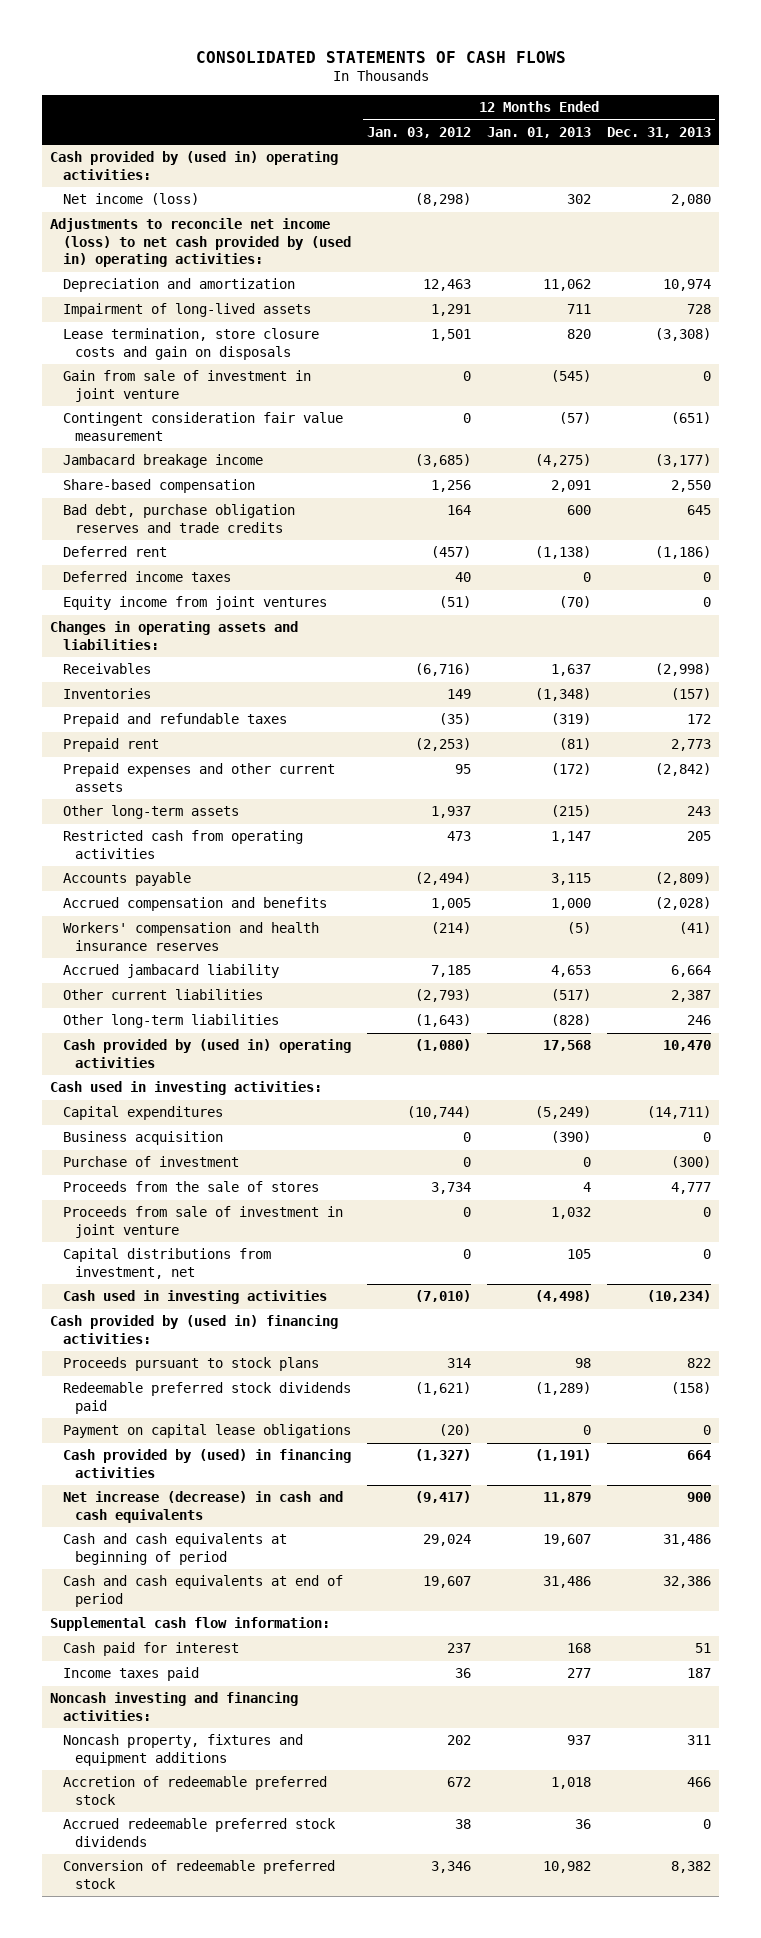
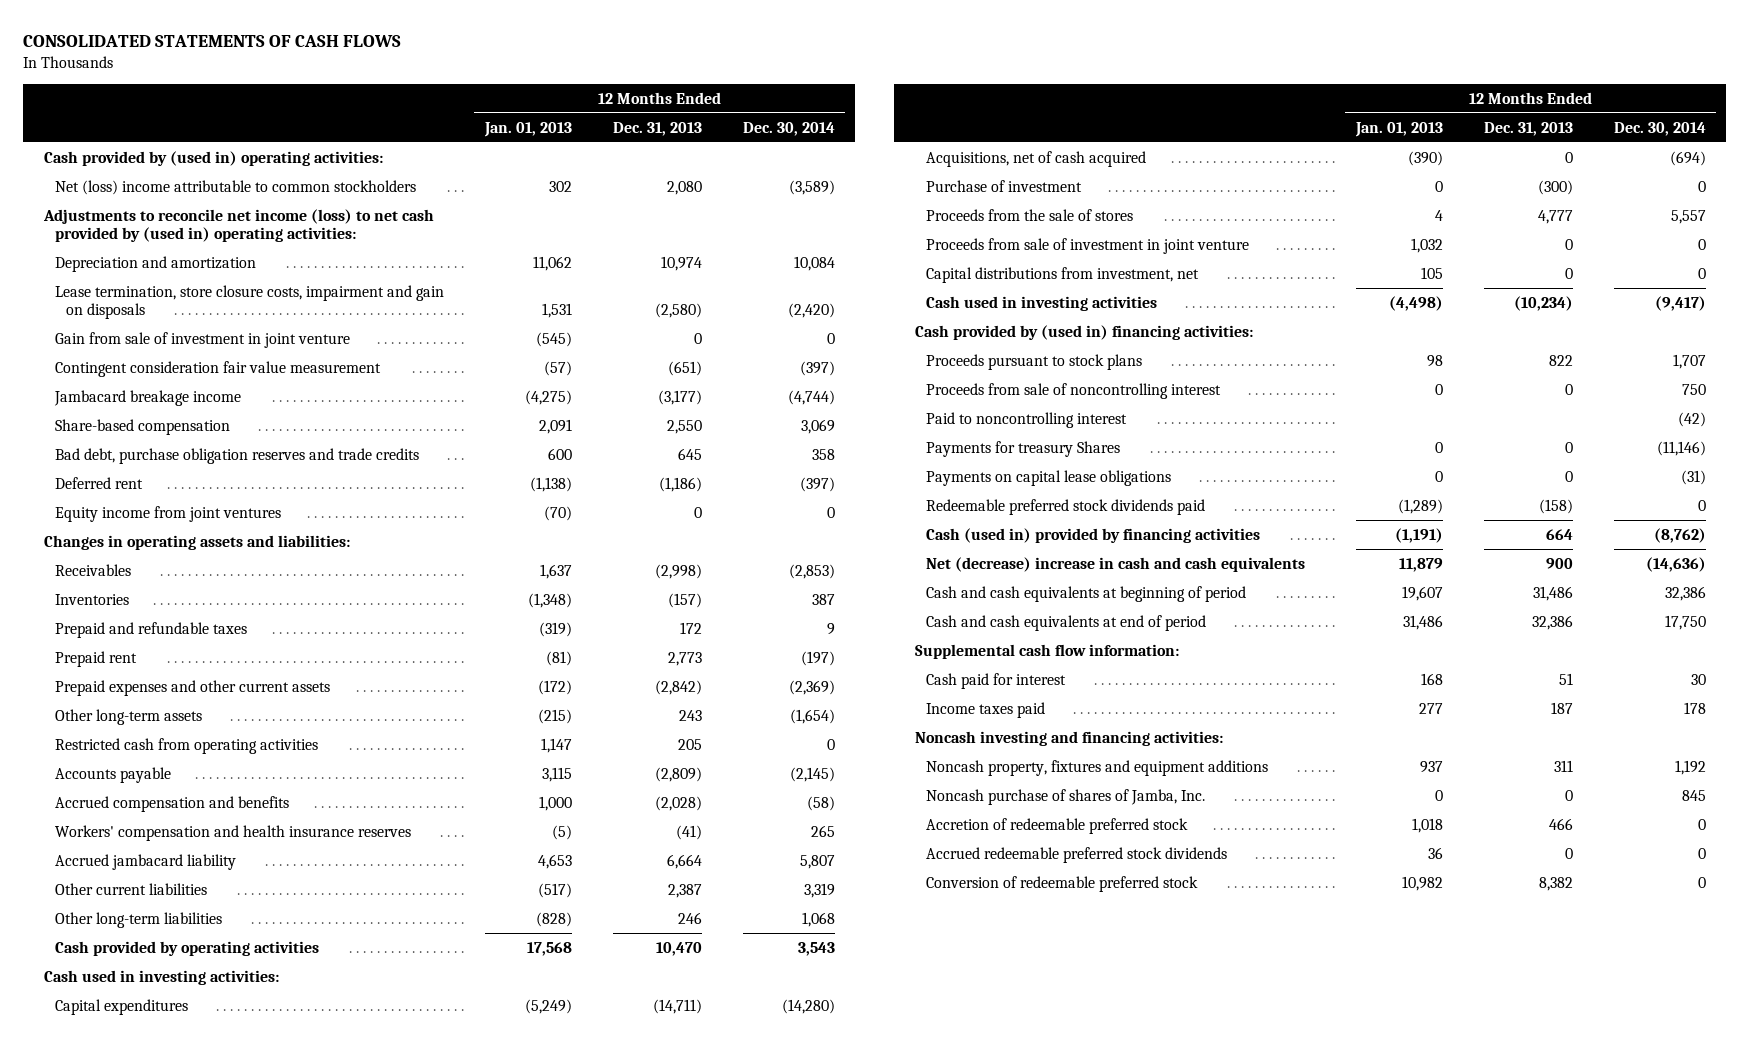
- | 12 Months Ended Jan. 03, 2012 | 12 Months Ended Jan. 01, 2013 | 12 Months Ended Dec. 31, 2013
+ | 12 Months Ended Jan. 01, 2013 | 12 Months Ended Dec. 31, 2013 | 12 Months Ended Dec. 30, 2014
- Net income (loss) | (8,298) | 302 | 2,080
+ Net (loss) income attributable to common stockholders | 302 | 2,080 | (3,589)
- Impairment of long-lived assets | 1,291 | 711 | 728
- Lease termination, store closure costs and gain on disposals | 1,501 | 820 | (3,308)
+ Lease termination, store closure costs, impairment and gain on disposals | 1,531 | (2,580) | (2,420)
- Deferred income taxes | 40 | 0 | 0
- Cash provided by (used in) operating activities | (1,080) | 17,568 | 10,470
+ Cash provided by operating activities | 17,568 | 10,470 | 3,543
- Business acquisition | 0 | (390) | 0
+ Acquisitions, net of cash acquired | (390) | 0 | (694)
+ Proceeds from sale of noncontrolling interest | 0 | 0 | 750
+ Paid to noncontrolling interest | | | (42)
+ Payments for treasury Shares | 0 | 0 | (11,146)
+ Payments on capital lease obligations | 0 | 0 | (31)
- Payment on capital lease obligations | (20) | 0 | 0
- Cash provided by (used) in financing activities | (1,327) | (1,191) | 664
- Net increase (decrease) in cash and cash equivalents | (9,417) | 11,879 | 900
+ Cash (used in) provided by financing activities | (1,191) | 664 | (8,762)
+ Net (decrease) increase in cash and cash equivalents | 11,879 | 900 | (14,636)
+ Noncash purchase of shares of Jamba, Inc. | 0 | 0 | 845

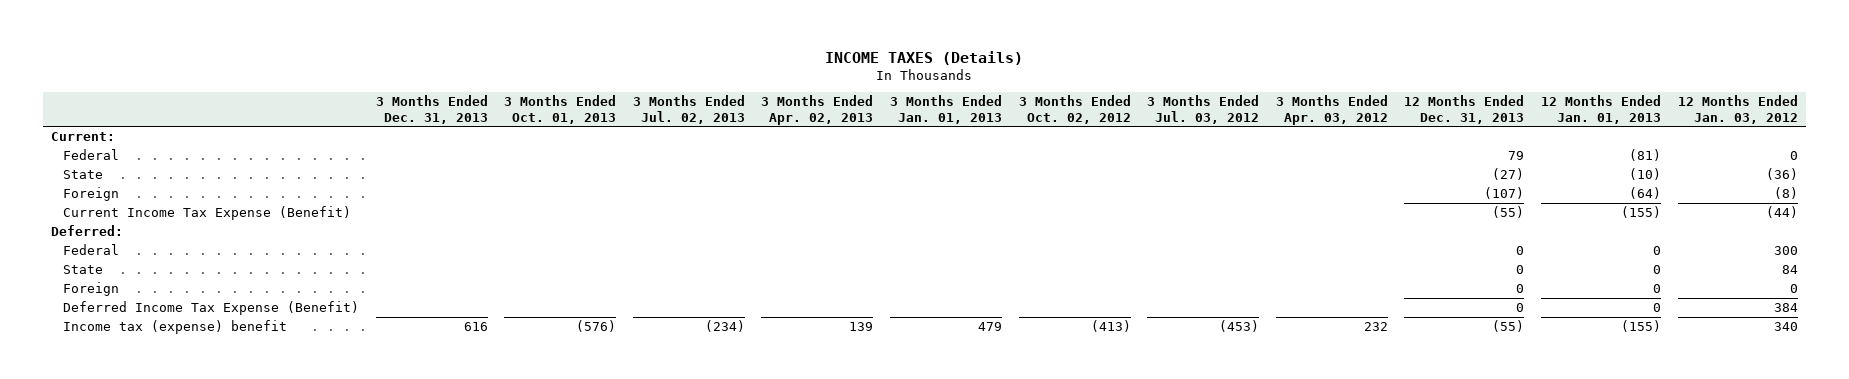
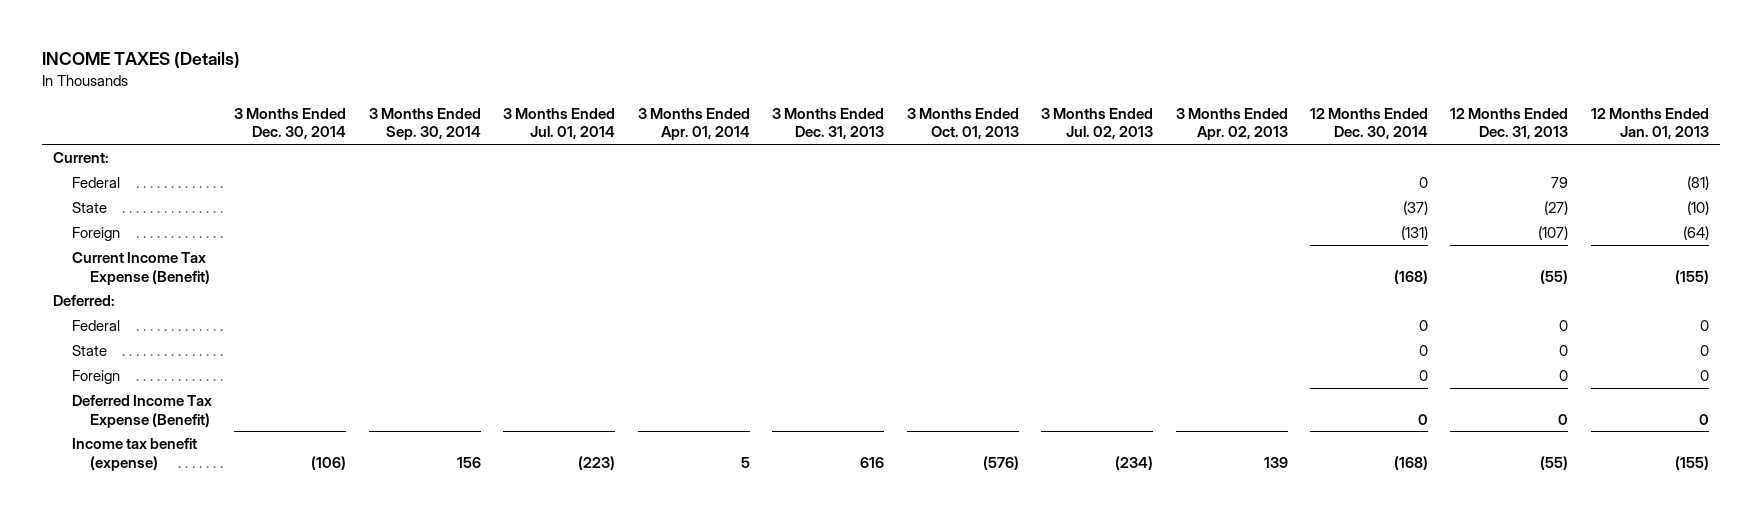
- | 3 Months Ended Dec. 31, 2013 | 3 Months Ended Oct. 01, 2013 | 3 Months Ended Jul. 02, 2013 | 3 Months Ended Apr. 02, 2013 | 3 Months Ended Jan. 01, 2013 | 3 Months Ended Oct. 02, 2012 | 3 Months Ended Jul. 03, 2012 | 3 Months Ended Apr. 03, 2012 | 12 Months Ended Dec. 31, 2013 | 12 Months Ended Jan. 01, 2013 | 12 Months Ended Jan. 03, 2012
+ | 3 Months Ended Dec. 30, 2014 | 3 Months Ended Sep. 30, 2014 | 3 Months Ended Jul. 01, 2014 | 3 Months Ended Apr. 01, 2014 | 3 Months Ended Dec. 31, 2013 | 3 Months Ended Oct. 01, 2013 | 3 Months Ended Jul. 02, 2013 | 3 Months Ended Apr. 02, 2013 | 12 Months Ended Dec. 30, 2014 | 12 Months Ended Dec. 31, 2013 | 12 Months Ended Jan. 01, 2013
- Income tax (expense) benefit | 616 | (576) | (234) | 139 | 479 | (413) | (453) | 232 | (55) | (155) | 340
+ Income tax benefit (expense) | (106) | 156 | (223) | 5 | 616 | (576) | (234) | 139 | (168) | (55) | (155)

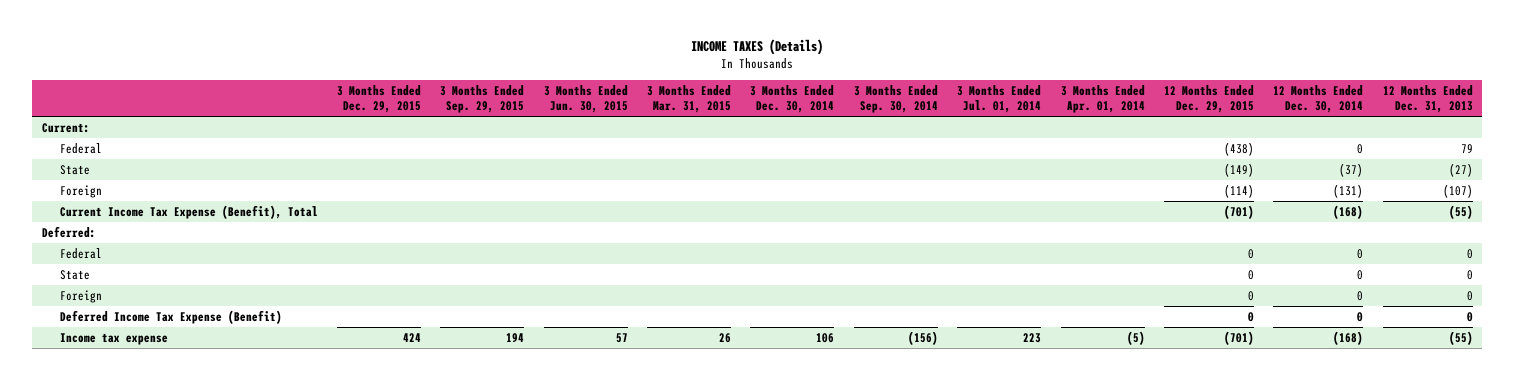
- | 3 Months Ended Dec. 30, 2014 | 3 Months Ended Sep. 30, 2014 | 3 Months Ended Jul. 01, 2014 | 3 Months Ended Apr. 01, 2014 | 3 Months Ended Dec. 31, 2013 | 3 Months Ended Oct. 01, 2013 | 3 Months Ended Jul. 02, 2013 | 3 Months Ended Apr. 02, 2013 | 12 Months Ended Dec. 30, 2014 | 12 Months Ended Dec. 31, 2013 | 12 Months Ended Jan. 01, 2013
+ | 3 Months Ended Dec. 29, 2015 | 3 Months Ended Sep. 29, 2015 | 3 Months Ended Jun. 30, 2015 | 3 Months Ended Mar. 31, 2015 | 3 Months Ended Dec. 30, 2014 | 3 Months Ended Sep. 30, 2014 | 3 Months Ended Jul. 01, 2014 | 3 Months Ended Apr. 01, 2014 | 12 Months Ended Dec. 29, 2015 | 12 Months Ended Dec. 30, 2014 | 12 Months Ended Dec. 31, 2013
- Current Income Tax Expense (Benefit) | | | | | | | | | (168) | (55) | (155)
+ Current Income Tax Expense (Benefit), Total | | | | | | | | | (701) | (168) | (55)
- Income tax benefit (expense) | (106) | 156 | (223) | 5 | 616 | (576) | (234) | 139 | (168) | (55) | (155)
+ Income tax expense | 424 | 194 | 57 | 26 | 106 | (156) | 223 | (5) | (701) | (168) | (55)

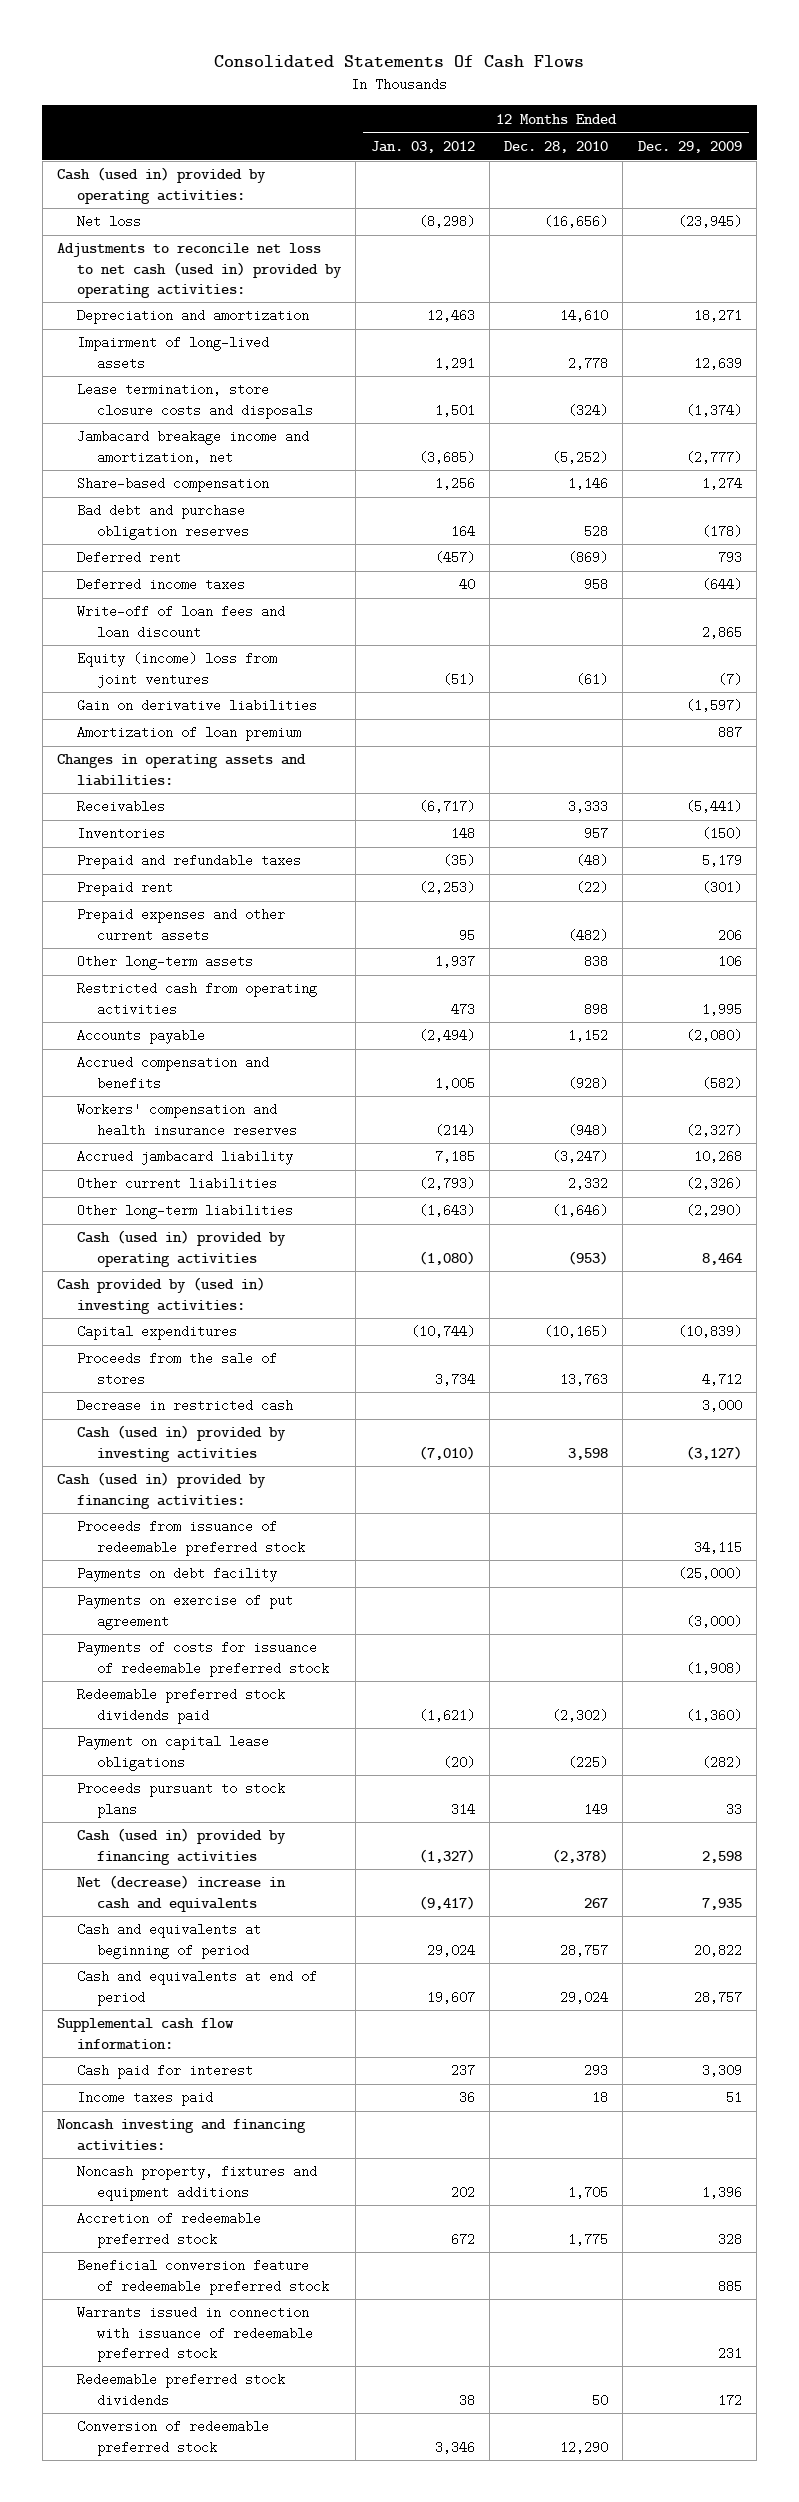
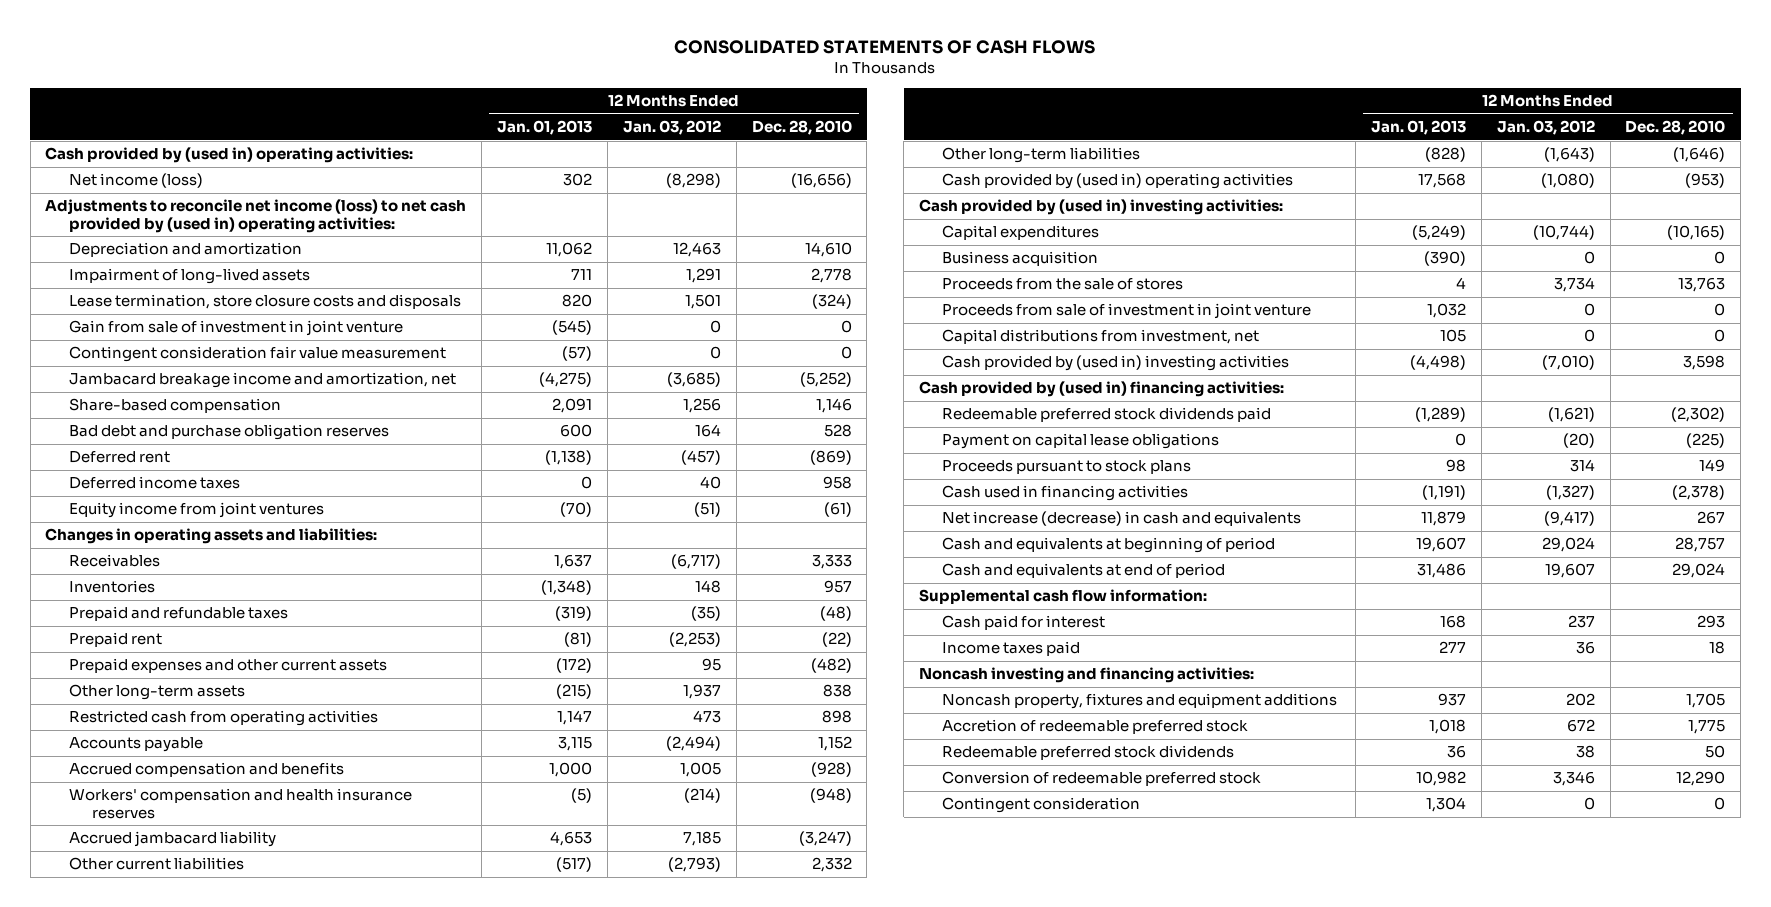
- Consolidated Statements Of Cash Flows
+ CONSOLIDATED STATEMENTS OF CASH FLOWS
- | 12 Months Ended Jan. 03, 2012 | 12 Months Ended Dec. 28, 2010 | 12 Months Ended Dec. 29, 2009
+ | 12 Months Ended Jan. 01, 2013 | 12 Months Ended Jan. 03, 2012 | 12 Months Ended Dec. 28, 2010
- Cash (used in) provided by operating activities:
- Net loss | (8,298) | (16,656) | (23,945)
- Adjustments to reconcile net loss to net cash (used in) provided by operating activities:
+ Cash provided by (used in) operating activities:
+ Net income (loss) | 302 | (8,298) | (16,656)
+ Adjustments to reconcile net income (loss) to net cash provided by (used in) operating activities:
+ Gain from sale of investment in joint venture | (545) | 0 | 0
+ Contingent consideration fair value measurement | (57) | 0 | 0
- Write-off of loan fees and loan discount | | | 2,865
- Equity (income) loss from joint ventures | (51) | (61) | (7)
- Gain on derivative liabilities | | | (1,597)
- Amortization of loan premium | | | 887
+ Equity income from joint ventures | (70) | (51) | (61)
- Cash (used in) provided by operating activities | (1,080) | (953) | 8,464
+ Cash provided by (used in) operating activities | 17,568 | (1,080) | (953)
+ Business acquisition | (390) | 0 | 0
- Decrease in restricted cash | | | 3,000
- Cash (used in) provided by investing activities | (7,010) | 3,598 | (3,127)
- Cash (used in) provided by financing activities:
- Proceeds from issuance of redeemable preferred stock | | | 34,115
- Payments on debt facility | | | (25,000)
- Payments on exercise of put agreement | | | (3,000)
- Payments of costs for issuance of redeemable preferred stock | | | (1,908)
+ Proceeds from sale of investment in joint venture | 1,032 | 0 | 0
+ Capital distributions from investment, net | 105 | 0 | 0
+ Cash provided by (used in) investing activities | (4,498) | (7,010) | 3,598
+ Cash provided by (used in) financing activities:
- Cash (used in) provided by financing activities | (1,327) | (2,378) | 2,598
- Net (decrease) increase in cash and equivalents | (9,417) | 267 | 7,935
+ Cash used in financing activities | (1,191) | (1,327) | (2,378)
+ Net increase (decrease) in cash and equivalents | 11,879 | (9,417) | 267
- Beneficial conversion feature of redeemable preferred stock | | | 885
- Warrants issued in connection with issuance of redeemable preferred stock | | | 231
+ Contingent consideration | 1,304 | 0 | 0

